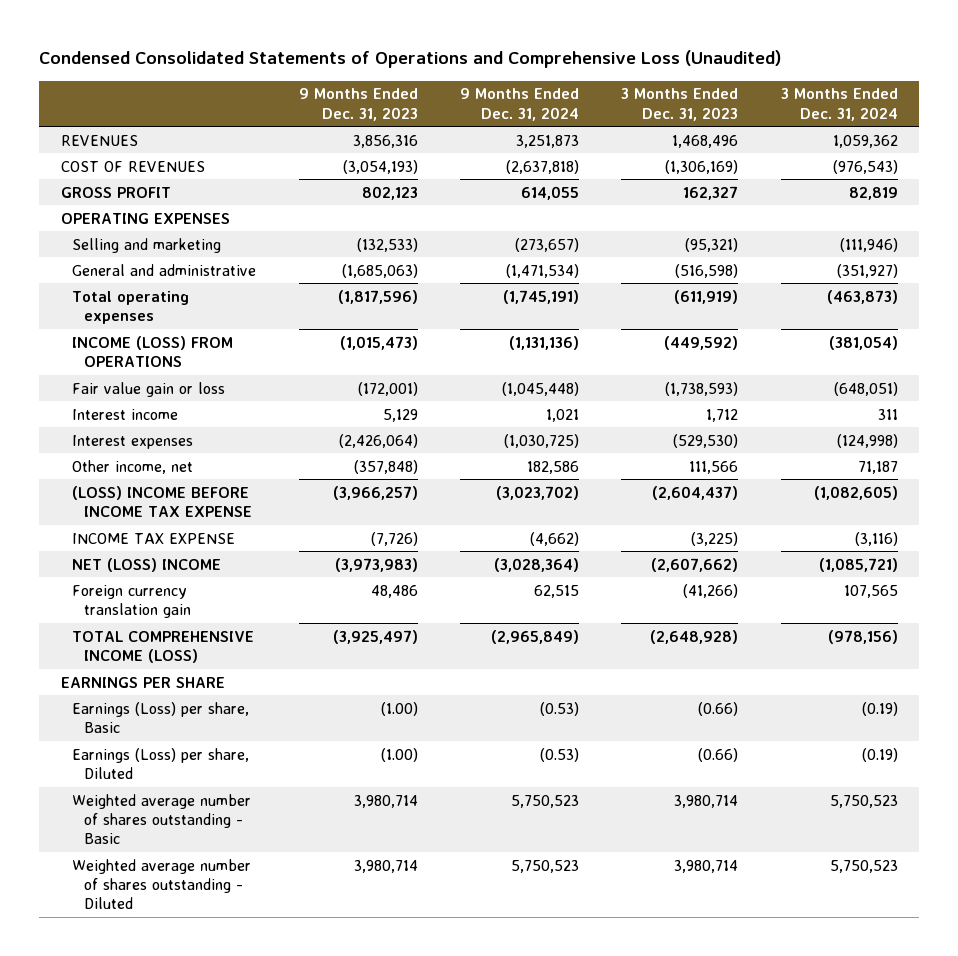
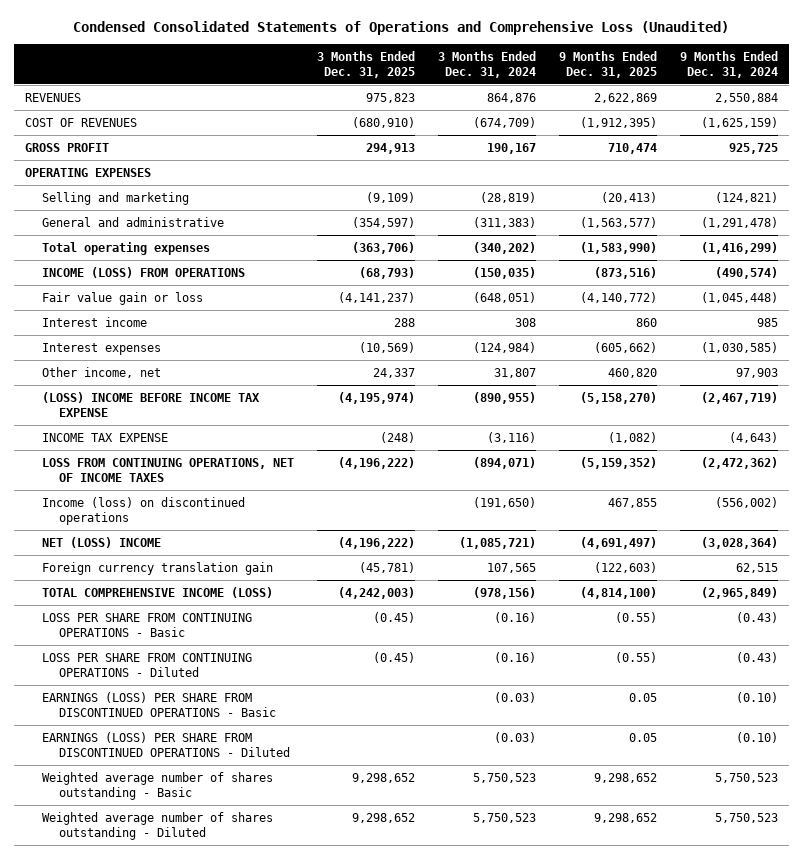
- | 9 Months Ended Dec. 31, 2023 | 9 Months Ended Dec. 31, 2024 | 3 Months Ended Dec. 31, 2023 | 3 Months Ended Dec. 31, 2024
+ | 3 Months Ended Dec. 31, 2025 | 3 Months Ended Dec. 31, 2024 | 9 Months Ended Dec. 31, 2025 | 9 Months Ended Dec. 31, 2024
- REVENUES | 3,856,316 | 3,251,873 | 1,468,496 | 1,059,362
- COST OF REVENUES | (3,054,193) | (2,637,818) | (1,306,169) | (976,543)
- GROSS PROFIT | 802,123 | 614,055 | 162,327 | 82,819
+ REVENUES | 975,823 | 864,876 | 2,622,869 | 2,550,884
+ COST OF REVENUES | (680,910) | (674,709) | (1,912,395) | (1,625,159)
+ GROSS PROFIT | 294,913 | 190,167 | 710,474 | 925,725
- Selling and marketing | (132,533) | (273,657) | (95,321) | (111,946)
- General and administrative | (1,685,063) | (1,471,534) | (516,598) | (351,927)
- Total operating expenses | (1,817,596) | (1,745,191) | (611,919) | (463,873)
- INCOME (LOSS) FROM OPERATIONS | (1,015,473) | (1,131,136) | (449,592) | (381,054)
+ Selling and marketing | (9,109) | (28,819) | (20,413) | (124,821)
+ General and administrative | (354,597) | (311,383) | (1,563,577) | (1,291,478)
+ Total operating expenses | (363,706) | (340,202) | (1,583,990) | (1,416,299)
+ INCOME (LOSS) FROM OPERATIONS | (68,793) | (150,035) | (873,516) | (490,574)
- Interest income | 5,129 | 1,021 | 1,712 | 311
- Interest expenses | (2,426,064) | (1,030,725) | (529,530) | (124,998)
- Other income, net | (357,848) | 182,586 | 111,566 | 71,187
- (LOSS) INCOME BEFORE INCOME TAX EXPENSE | (3,966,257) | (3,023,702) | (2,604,437) | (1,082,605)
- INCOME TAX EXPENSE | (7,726) | (4,662) | (3,225) | (3,116)
+ Interest income | 288 | 308 | 860 | 985
+ Interest expenses | (10,569) | (124,984) | (605,662) | (1,030,585)
+ Other income, net | 24,337 | 31,807 | 460,820 | 97,903
+ (LOSS) INCOME BEFORE INCOME TAX EXPENSE | (4,195,974) | (890,955) | (5,158,270) | (2,467,719)
+ INCOME TAX EXPENSE | (248) | (3,116) | (1,082) | (4,643)
+ LOSS FROM CONTINUING OPERATIONS, NET OF INCOME TAXES | (4,196,222) | (894,071) | (5,159,352) | (2,472,362)
+ Income (loss) on discontinued operations | | (191,650) | 467,855 | (556,002)
- EARNINGS PER SHARE
- Earnings (Loss) per share, Basic | (1.00) | (0.53) | (0.66) | (0.19)
- Earnings (Loss) per share, Diluted | (1.00) | (0.53) | (0.66) | (0.19)
+ LOSS PER SHARE FROM CONTINUING OPERATIONS - Basic | (0.45) | (0.16) | (0.55) | (0.43)
+ LOSS PER SHARE FROM CONTINUING OPERATIONS - Diluted | (0.45) | (0.16) | (0.55) | (0.43)
+ EARNINGS (LOSS) PER SHARE FROM DISCONTINUED OPERATIONS - Basic | | (0.03) | 0.05 | (0.10)
+ EARNINGS (LOSS) PER SHARE FROM DISCONTINUED OPERATIONS - Diluted | | (0.03) | 0.05 | (0.10)

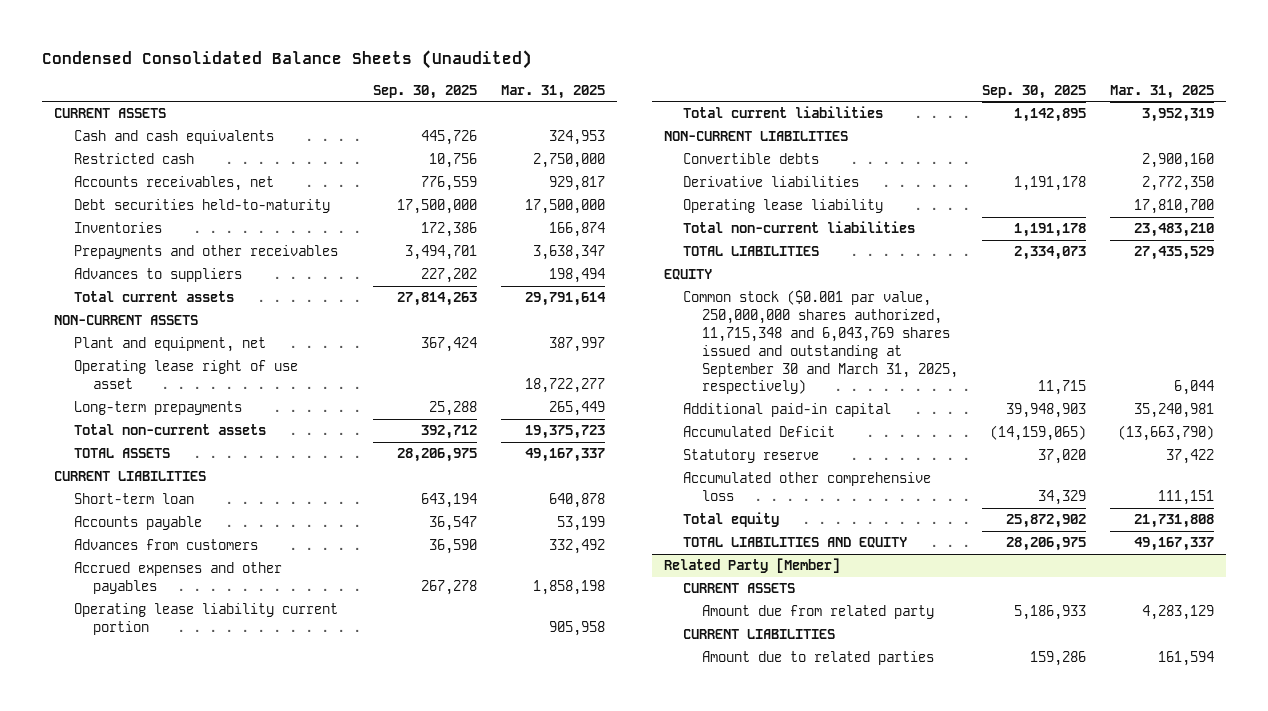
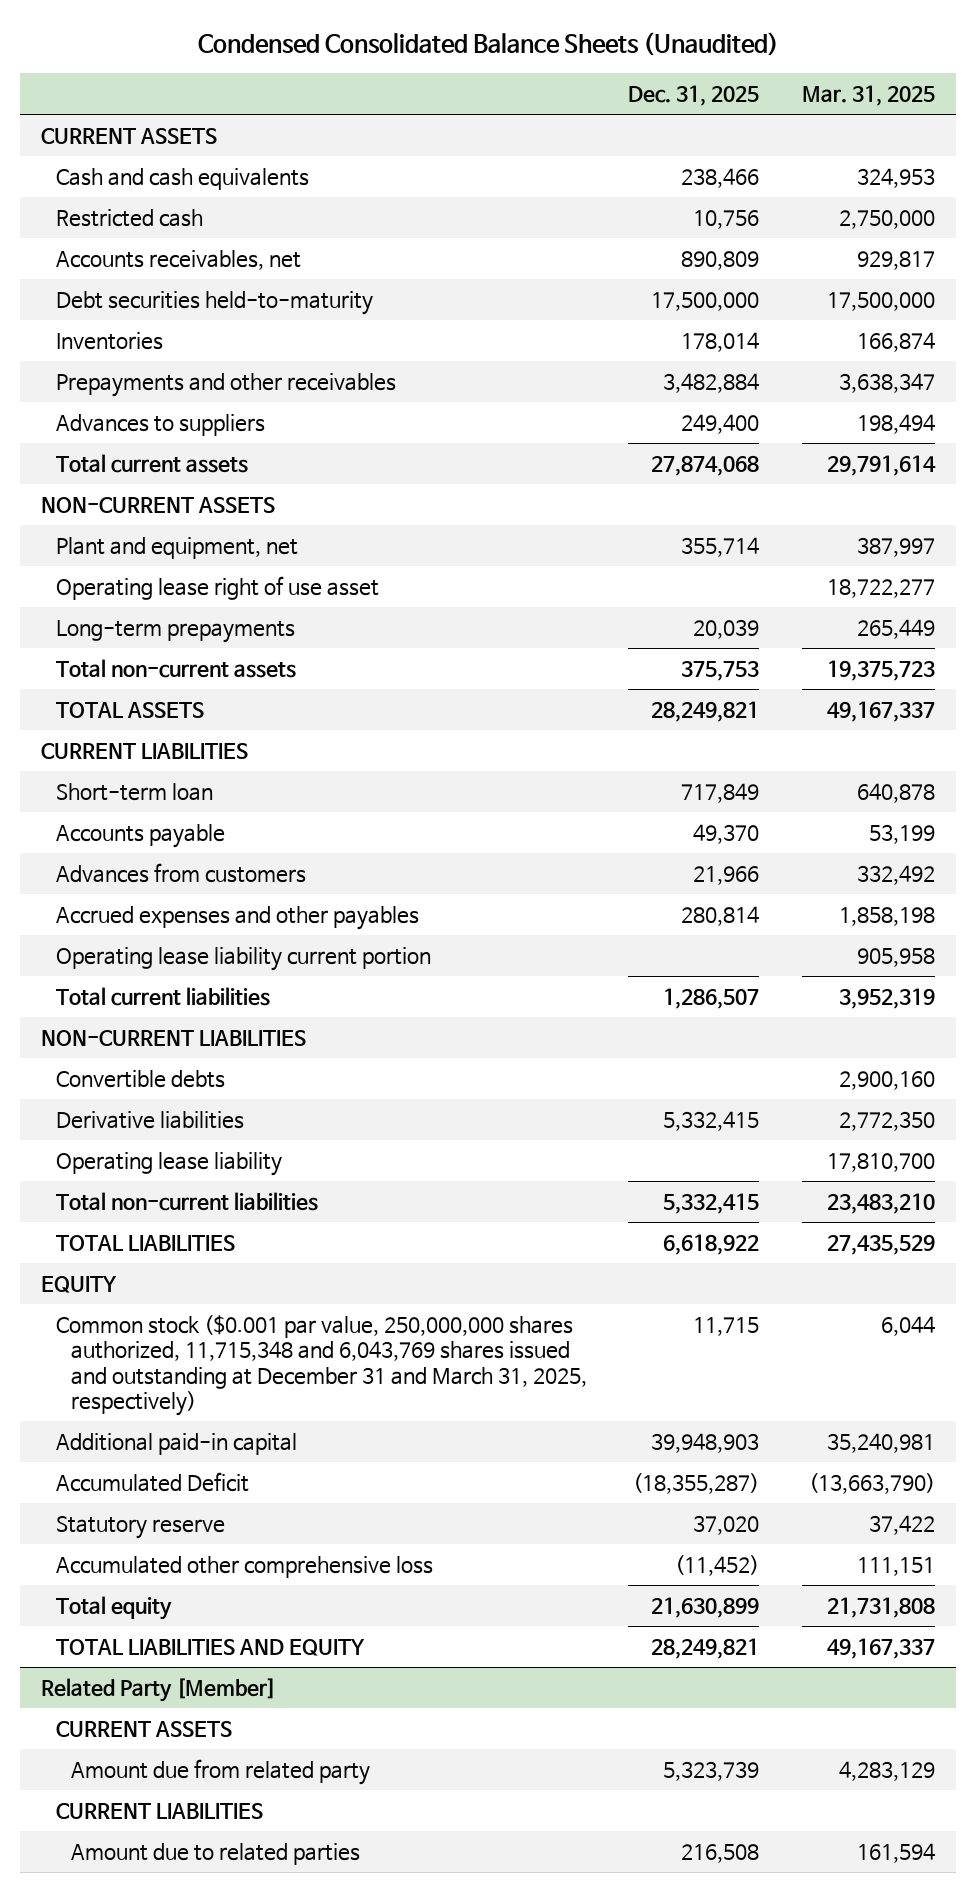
- | Sep. 30, 2025 | Mar. 31, 2025
+ | Dec. 31, 2025 | Mar. 31, 2025
- Common stock ($0.001 par value, 250,000,000 shares authorized, 11,715,348 and 6,043,769 shares issued and outstanding at September 30 and March 31, 2025, respectively) | 11,715 | 6,044
+ Common stock ($0.001 par value, 250,000,000 shares authorized, 11,715,348 and 6,043,769 shares issued and outstanding at December 31 and March 31, 2025, respectively) | 11,715 | 6,044

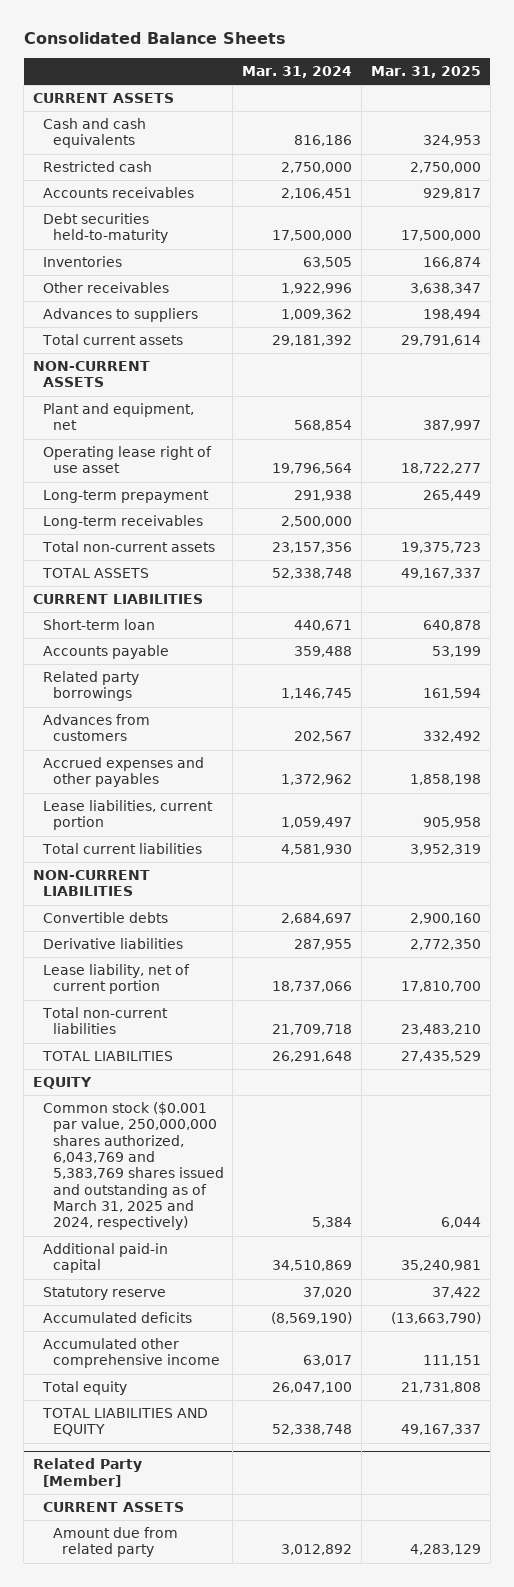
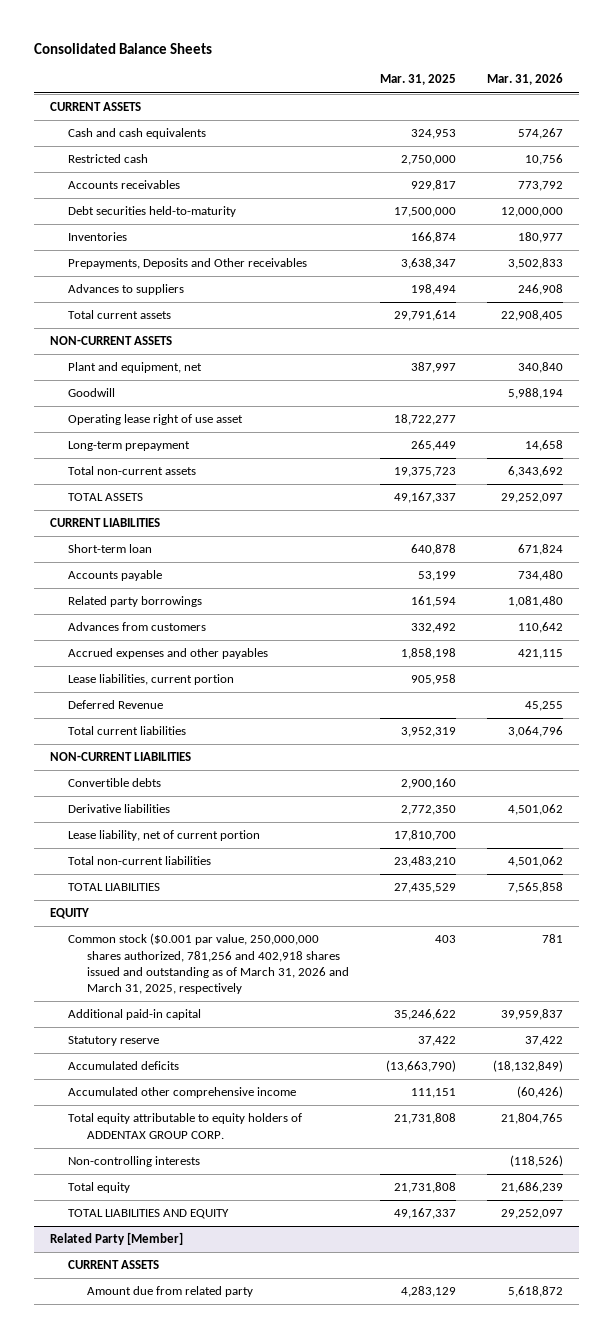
- | Mar. 31, 2024 | Mar. 31, 2025
+ | Mar. 31, 2025 | Mar. 31, 2026
- Other receivables | 1,922,996 | 3,638,347
+ Prepayments, Deposits and Other receivables | 3,638,347 | 3,502,833
+ Goodwill | | 5,988,194
- Long-term receivables | 2,500,000 |
+ Deferred Revenue | | 45,255
- Common stock ($0.001 par value, 250,000,000 shares authorized, 6,043,769 and 5,383,769 shares issued and outstanding as of March 31, 2025 and 2024, respectively) | 5,384 | 6,044
- Additional paid-in capital | 34,510,869 | 35,240,981
+ Common stock ($0.001 par value, 250,000,000 shares authorized, 781,256 and 402,918 shares issued and outstanding as of March 31, 2026 and March 31, 2025, respectively | 403 | 781
+ Additional paid-in capital | 35,246,622 | 39,959,837
+ Total equity attributable to equity holders of ADDENTAX GROUP CORP. | 21,731,808 | 21,804,765
+ Non-controlling interests | | (118,526)

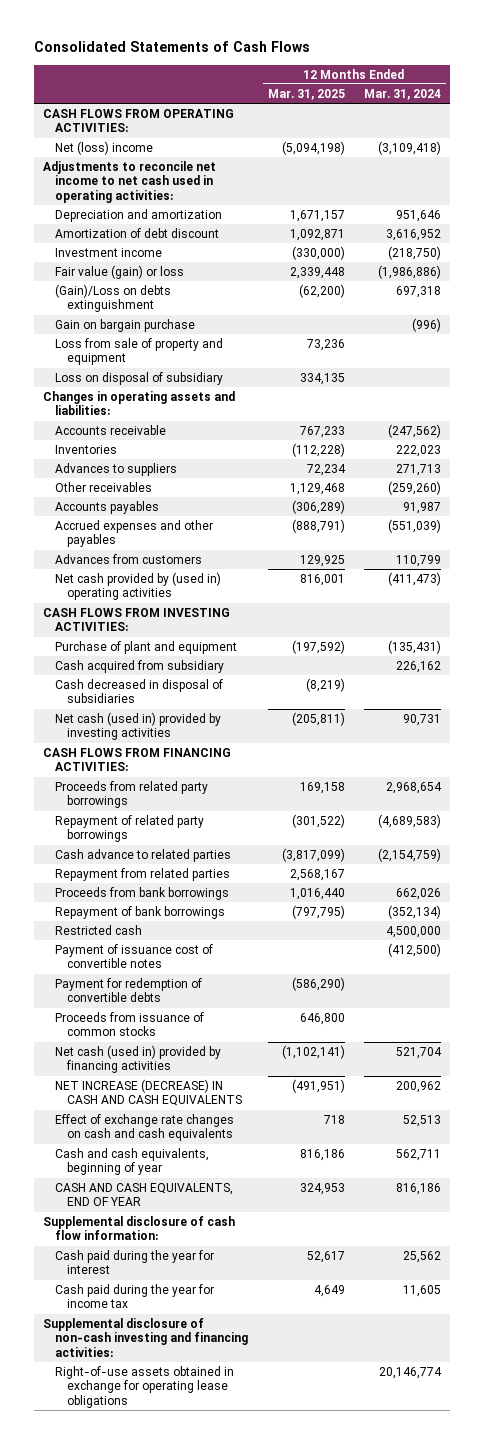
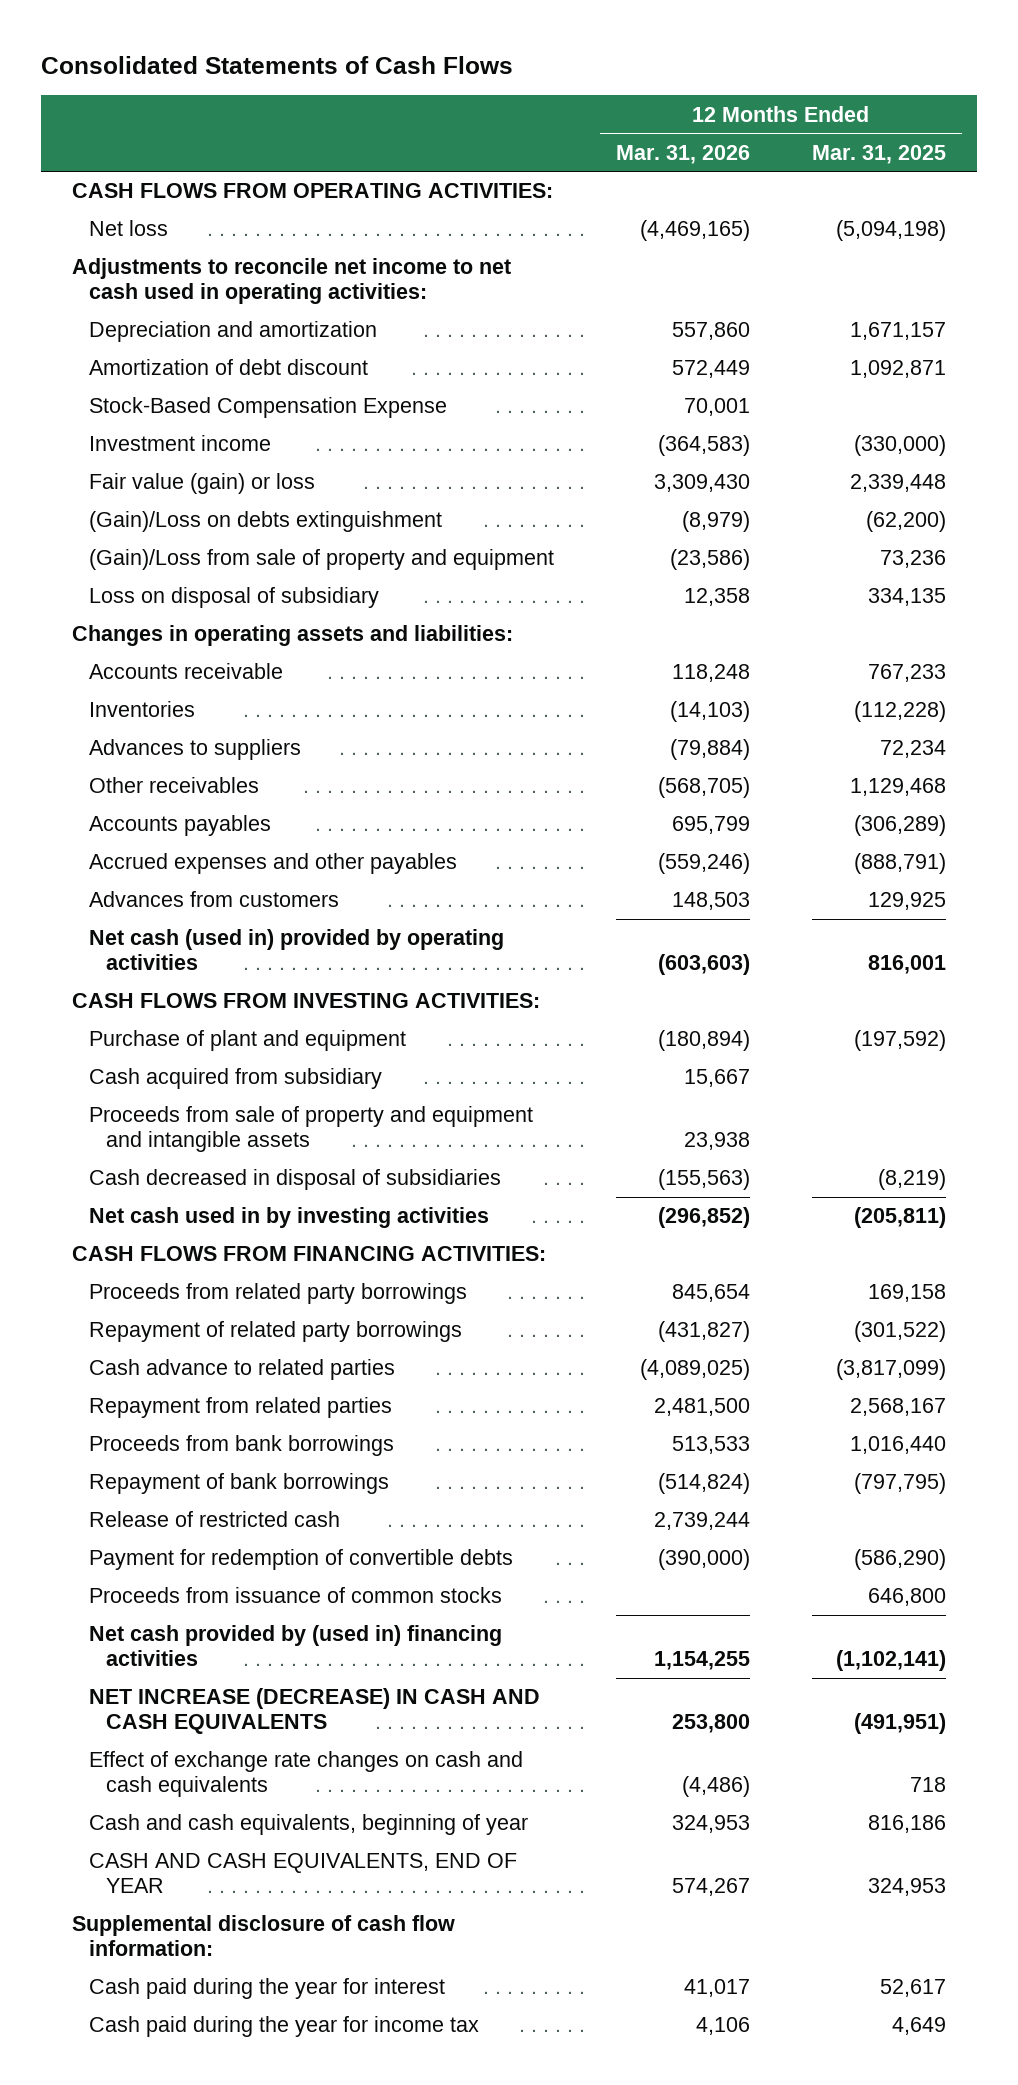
- | 12 Months Ended Mar. 31, 2025 | 12 Months Ended Mar. 31, 2024
+ | 12 Months Ended Mar. 31, 2026 | 12 Months Ended Mar. 31, 2025
- Net (loss) income | (5,094,198) | (3,109,418)
+ Net loss | (4,469,165) | (5,094,198)
+ Stock-Based Compensation Expense | 70,001 |
- Gain on bargain purchase | | (996)
- Loss from sale of property and equipment | 73,236 |
+ (Gain)/Loss from sale of property and equipment | (23,586) | 73,236
- Net cash provided by (used in) operating activities | 816,001 | (411,473)
+ Net cash (used in) provided by operating activities | (603,603) | 816,001
+ Proceeds from sale of property and equipment and intangible assets | 23,938 |
- Net cash (used in) provided by investing activities | (205,811) | 90,731
+ Net cash used in by investing activities | (296,852) | (205,811)
- Restricted cash | | 4,500,000
- Payment of issuance cost of convertible notes | | (412,500)
+ Release of restricted cash | 2,739,244 |
- Net cash (used in) provided by financing activities | (1,102,141) | 521,704
+ Net cash provided by (used in) financing activities | 1,154,255 | (1,102,141)
- Supplemental disclosure of non-cash investing and financing activities:
- Right-of-use assets obtained in exchange for operating lease obligations | | 20,146,774

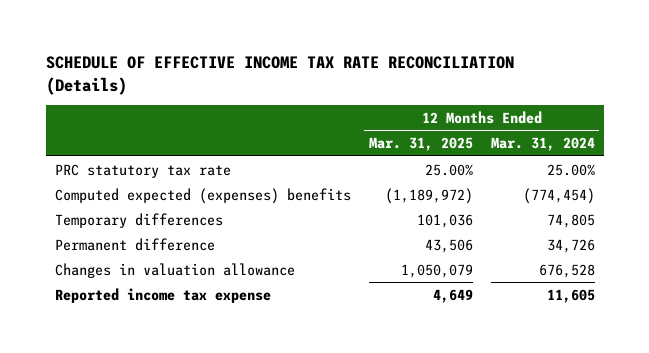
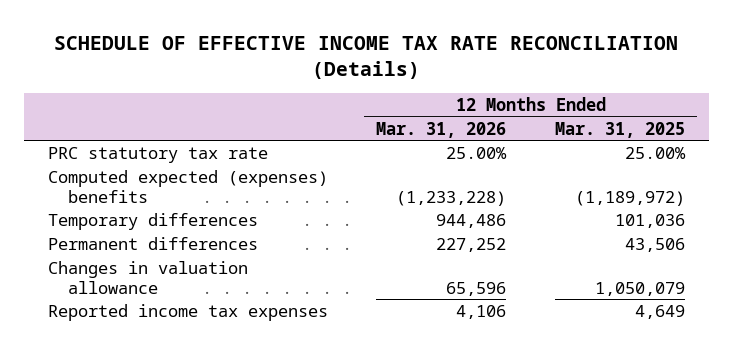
- | 12 Months Ended Mar. 31, 2025 | 12 Months Ended Mar. 31, 2024
+ | 12 Months Ended Mar. 31, 2026 | 12 Months Ended Mar. 31, 2025
- Permanent difference | 43,506 | 34,726
+ Permanent differences | 227,252 | 43,506
- Reported income tax expense | 4,649 | 11,605
+ Reported income tax expenses | 4,106 | 4,649

